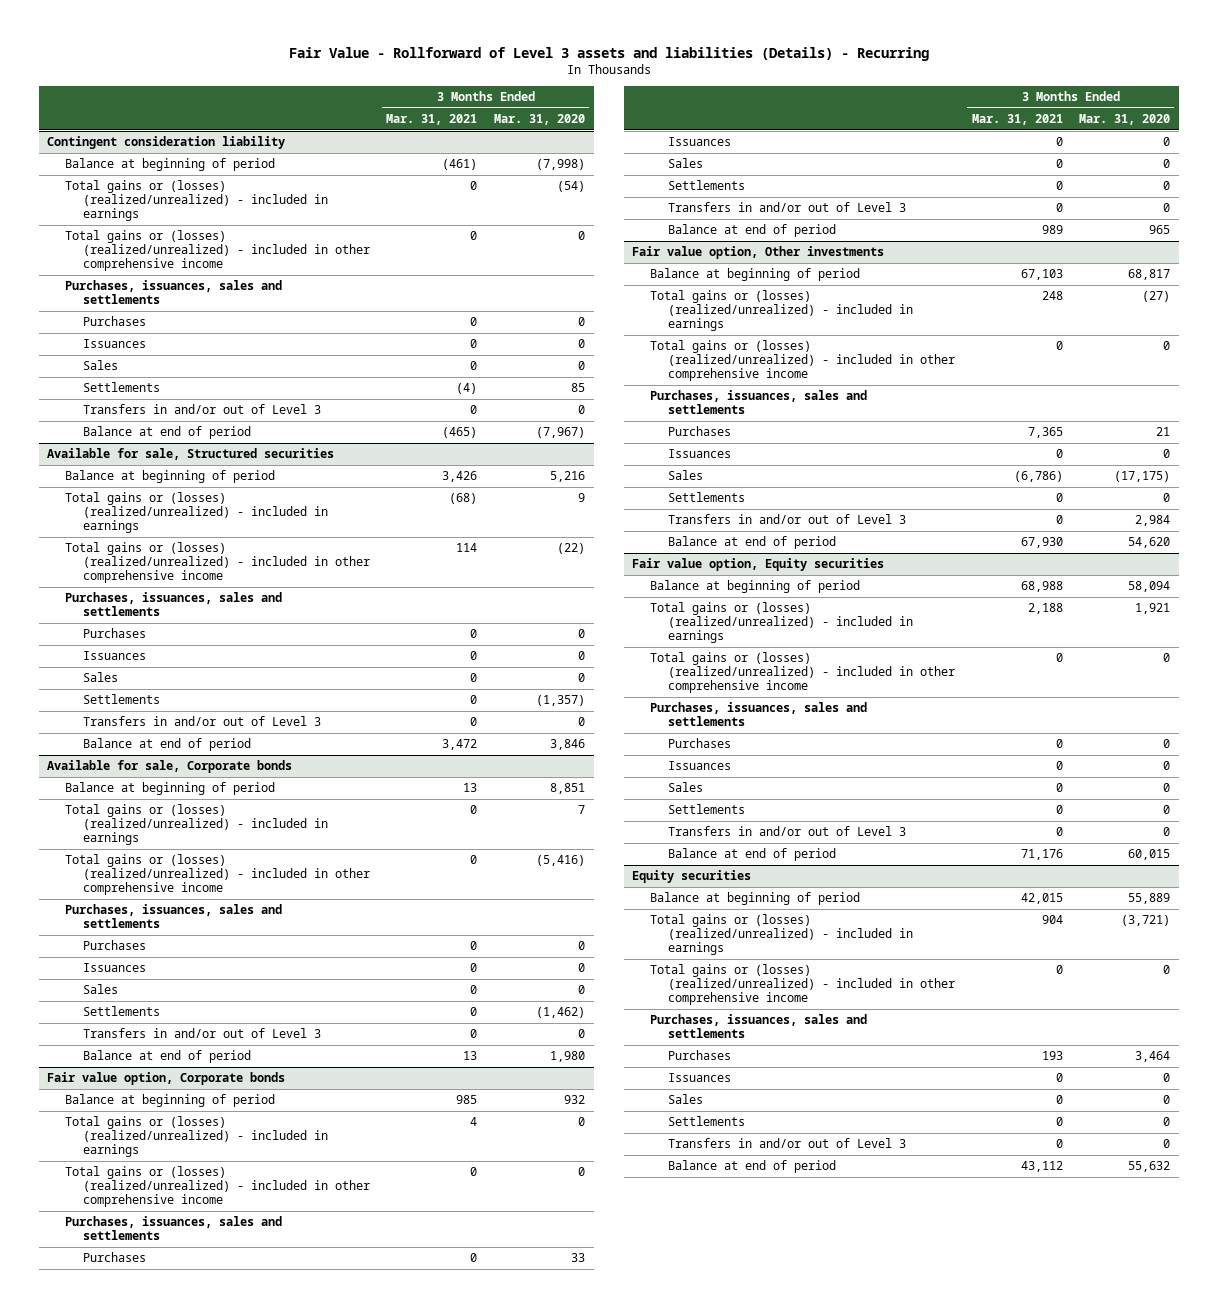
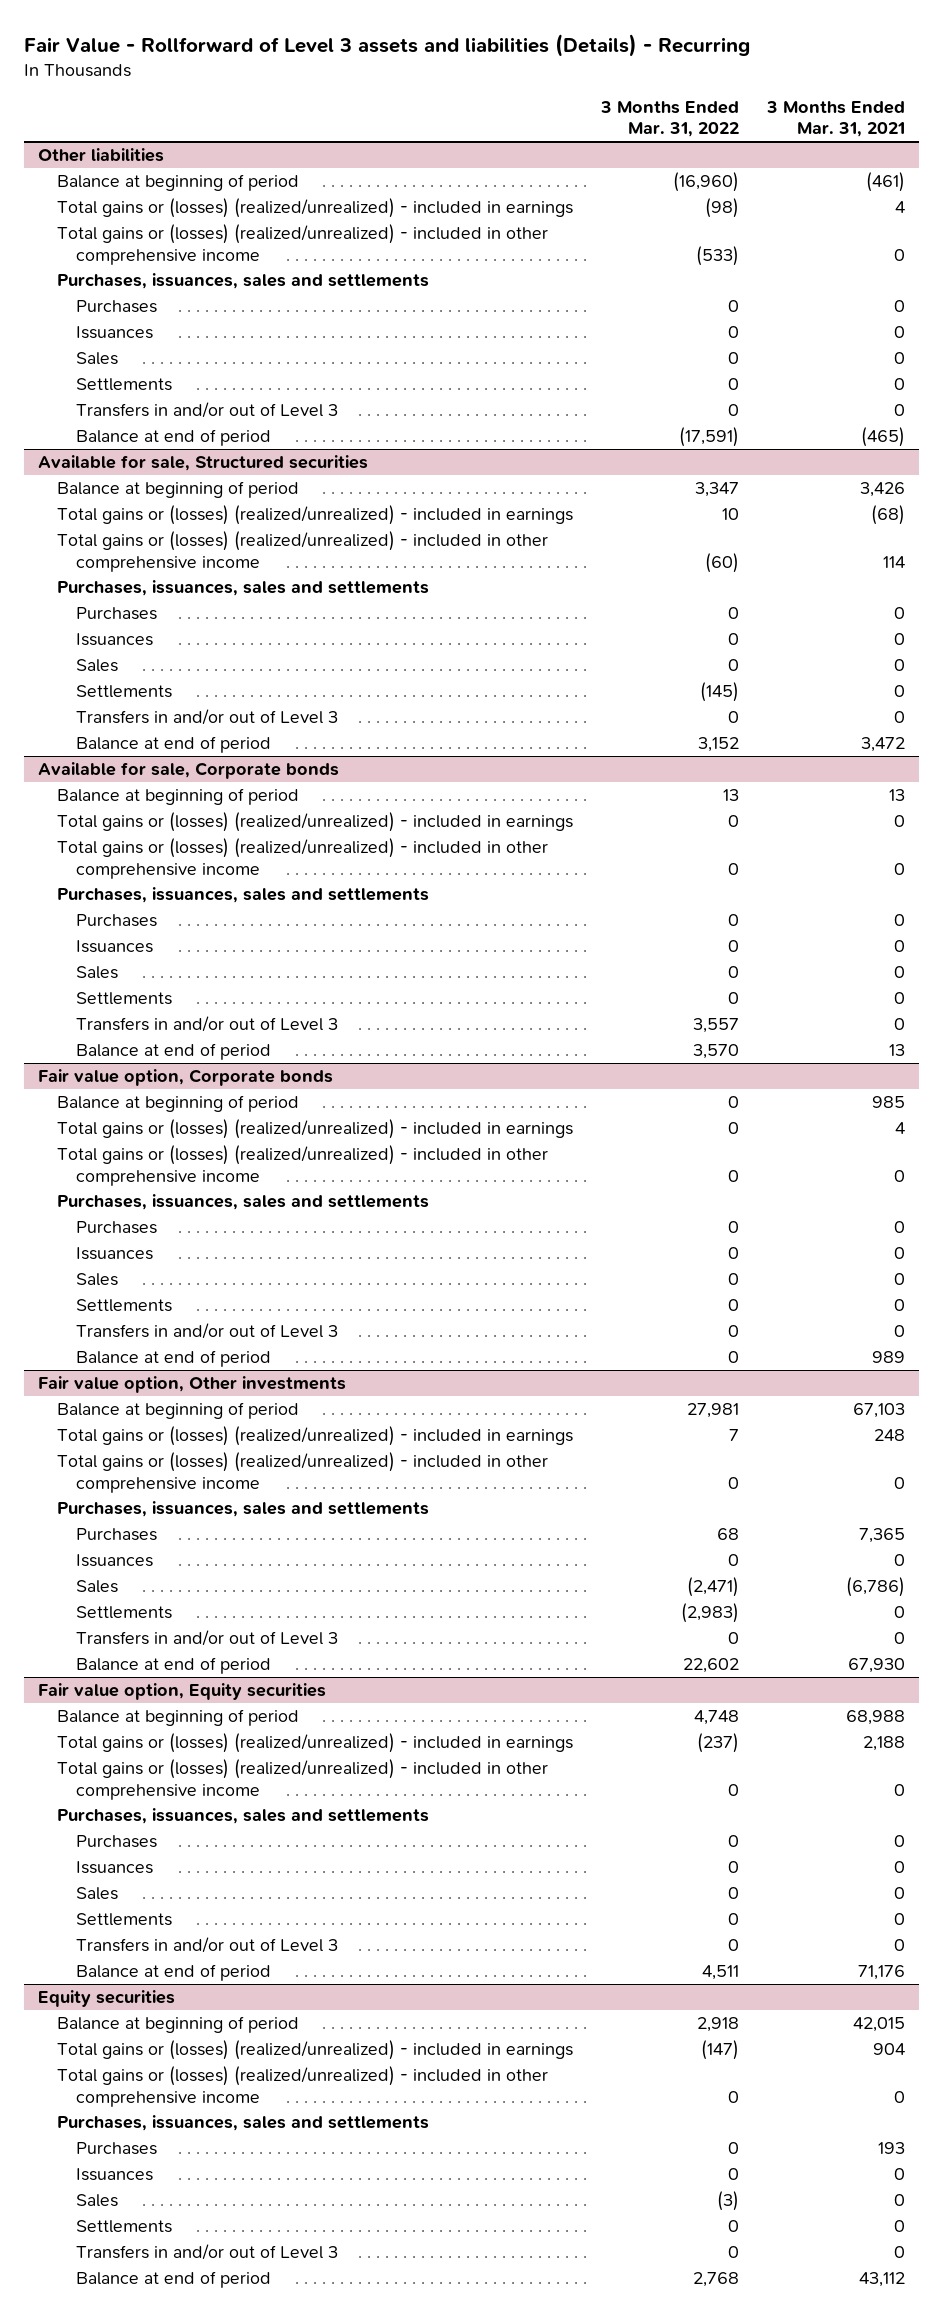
- | 3 Months Ended Mar. 31, 2021 | 3 Months Ended Mar. 31, 2020
+ | 3 Months Ended Mar. 31, 2022 | 3 Months Ended Mar. 31, 2021
- Contingent consideration liability
+ Other liabilities
- Total gains or (losses) (realized/unrealized) - included in earnings | 0 | (54)
+ Total gains or (losses) (realized/unrealized) - included in earnings | (98) | 4
- Settlements | (4) | 85
+ Settlements | 0 | 0

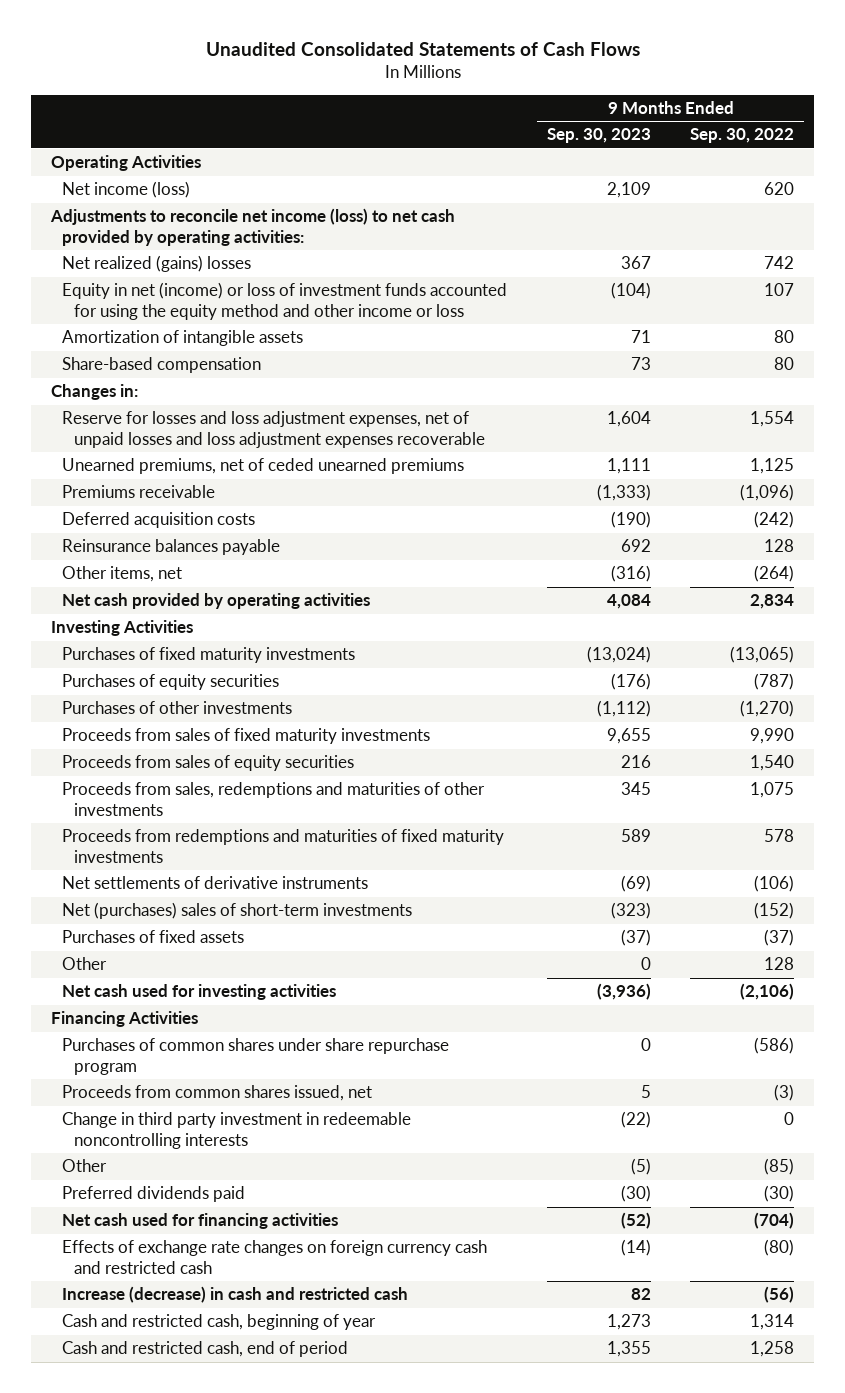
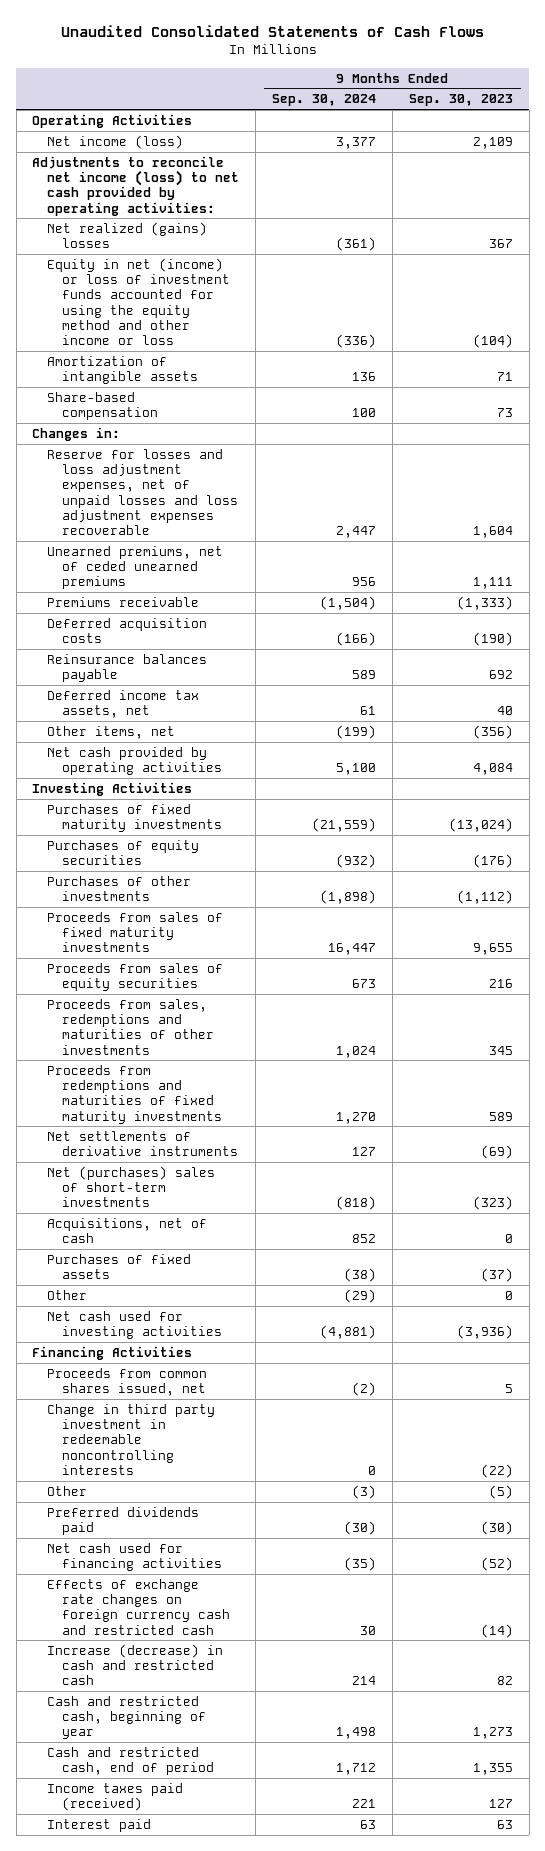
- | 9 Months Ended Sep. 30, 2023 | 9 Months Ended Sep. 30, 2022
+ | 9 Months Ended Sep. 30, 2024 | 9 Months Ended Sep. 30, 2023
- Other items, net | (316) | (264)
+ Deferred income tax assets, net | 61 | 40
+ Other items, net | (199) | (356)
+ Acquisitions, net of cash | 852 | 0
- Purchases of common shares under share repurchase program | 0 | (586)
+ Income taxes paid (received) | 221 | 127
+ Interest paid | 63 | 63

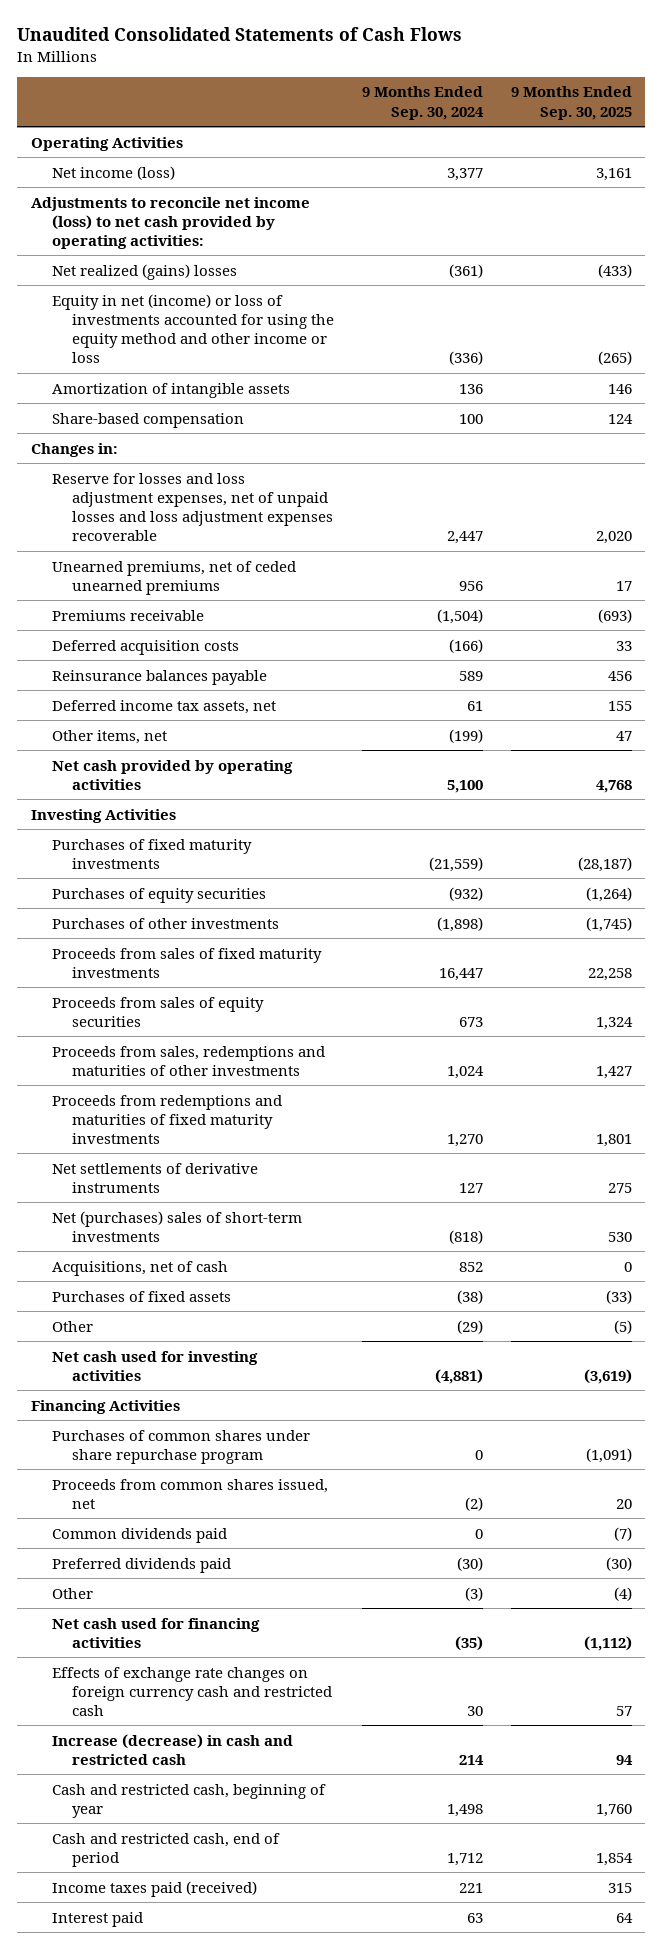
- | 9 Months Ended Sep. 30, 2024 | 9 Months Ended Sep. 30, 2023
+ | 9 Months Ended Sep. 30, 2024 | 9 Months Ended Sep. 30, 2025
- Equity in net (income) or loss of investment funds accounted for using the equity method and other income or loss | (336) | (104)
+ Equity in net (income) or loss of investments accounted for using the equity method and other income or loss | (336) | (265)
+ Purchases of common shares under share repurchase program | 0 | (1,091)
- Change in third party investment in redeemable noncontrolling interests | 0 | (22)
+ Common dividends paid | 0 | (7)
moved down: Other | (3) | (4)

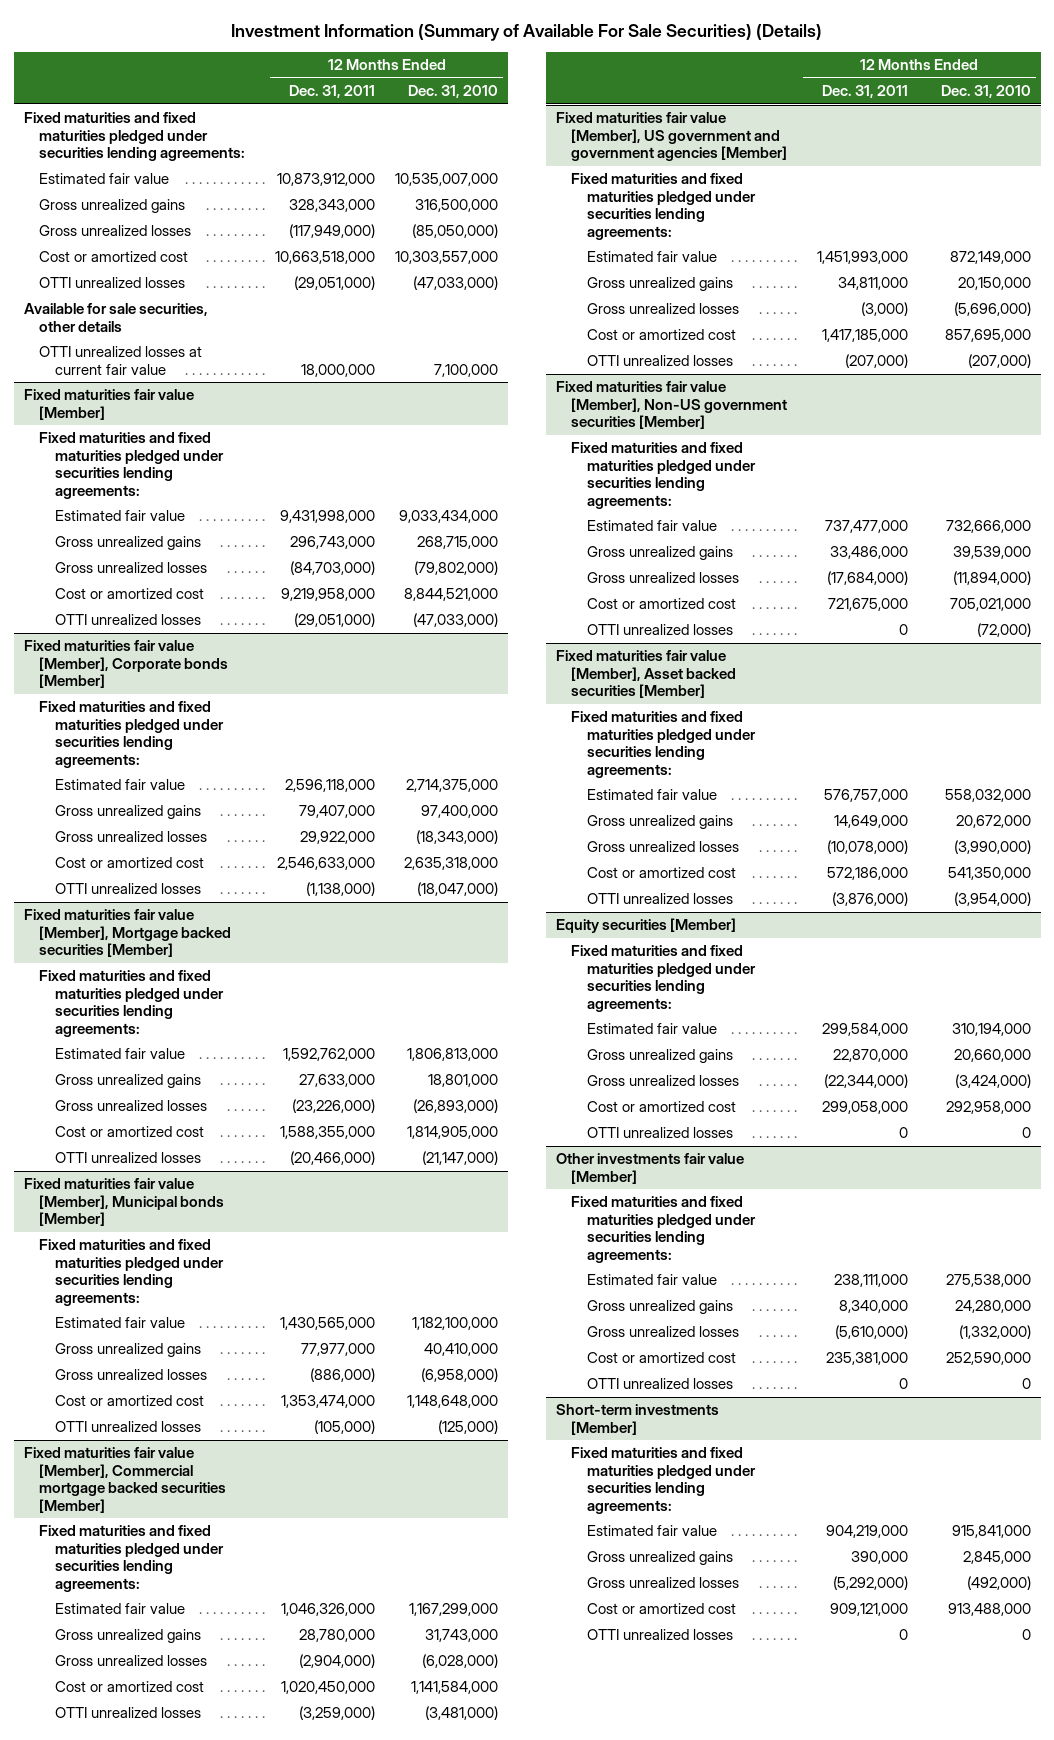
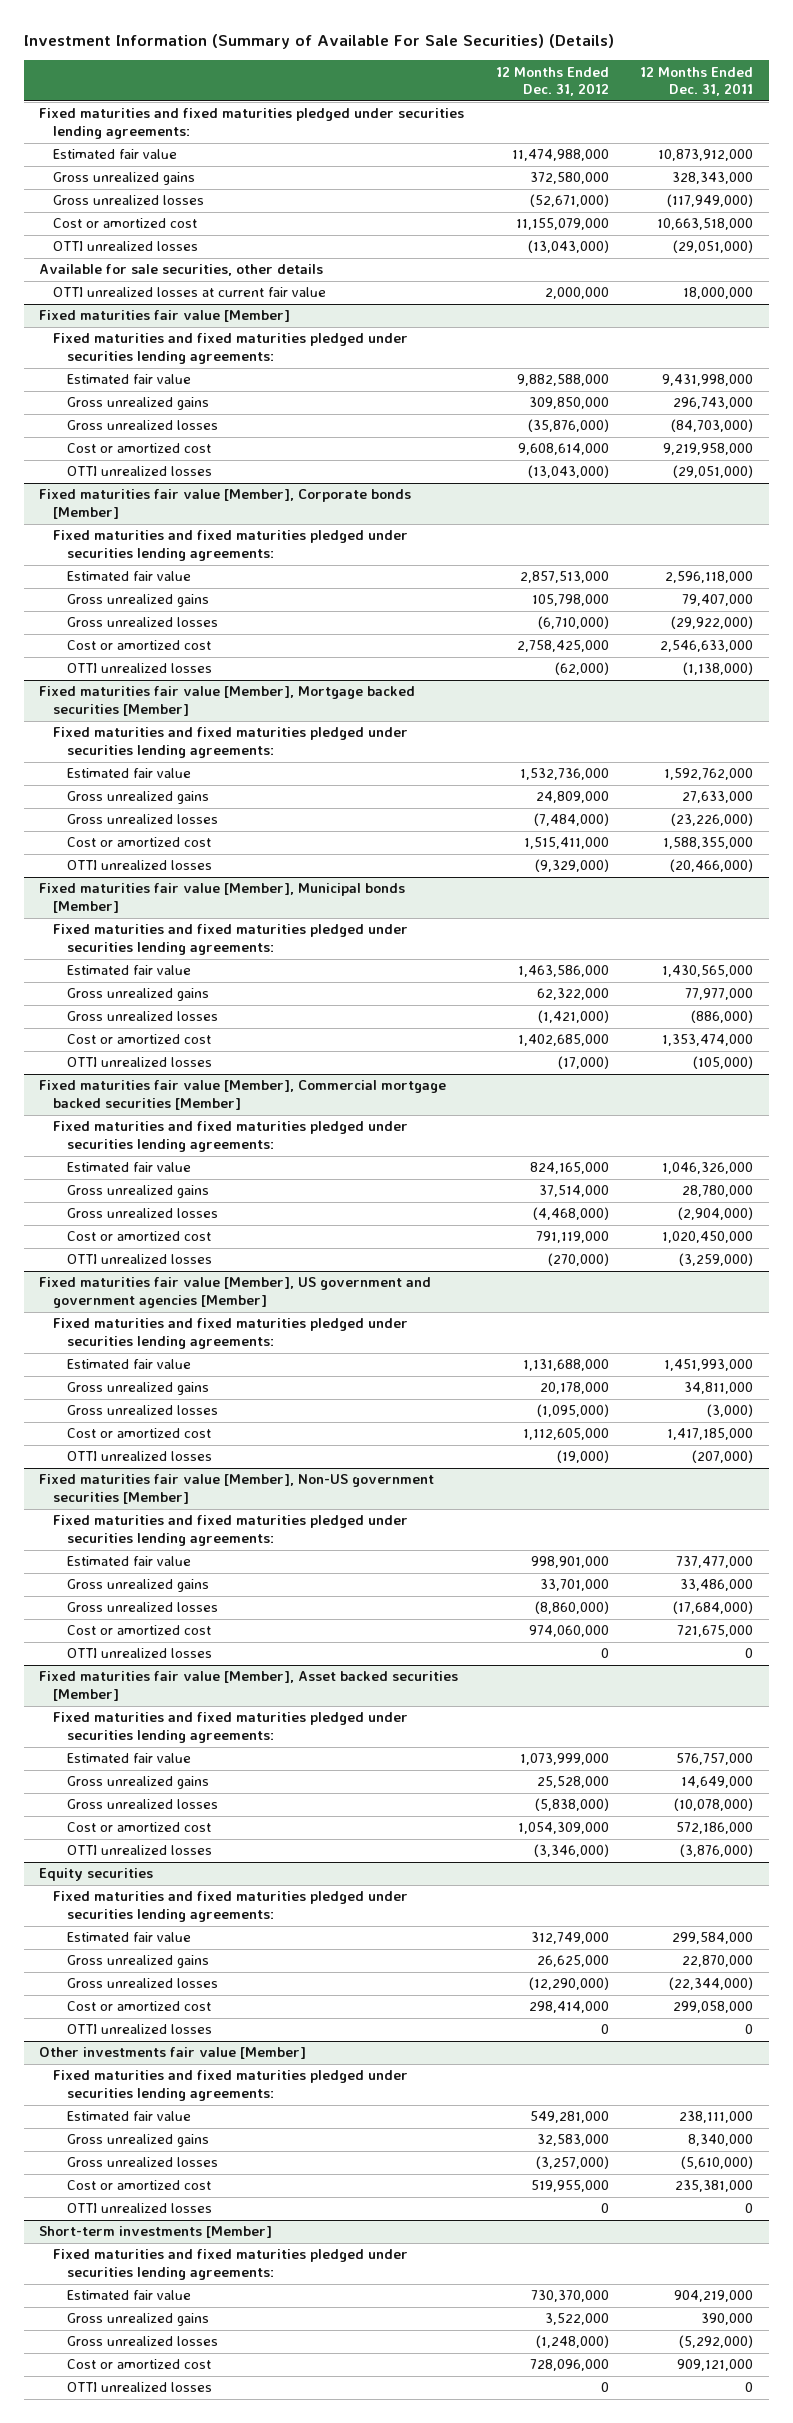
- | 12 Months Ended Dec. 31, 2011 | 12 Months Ended Dec. 31, 2010
+ | 12 Months Ended Dec. 31, 2012 | 12 Months Ended Dec. 31, 2011
@ Fixed maturities fair value [Member], Corporate bonds [Member]
- Gross unrealized losses | 29,922,000 | (18,343,000)
+ Gross unrealized losses | (6,710,000) | (29,922,000)
- Equity securities [Member]
+ Equity securities

